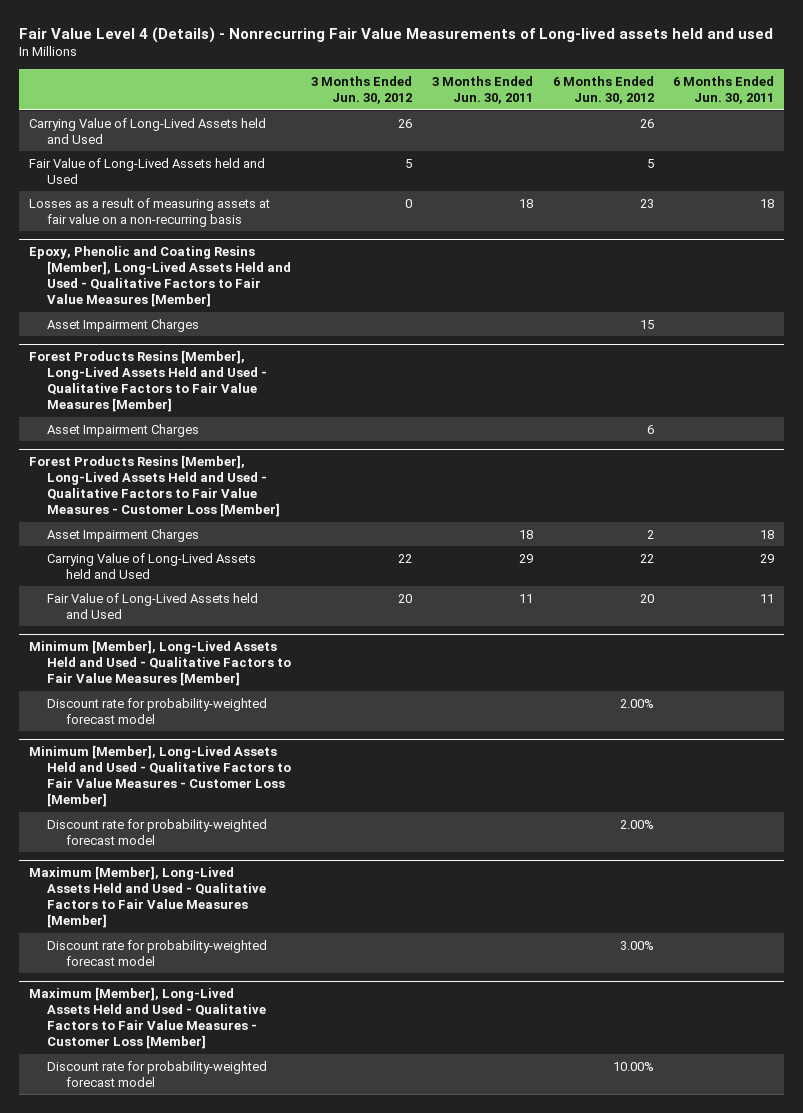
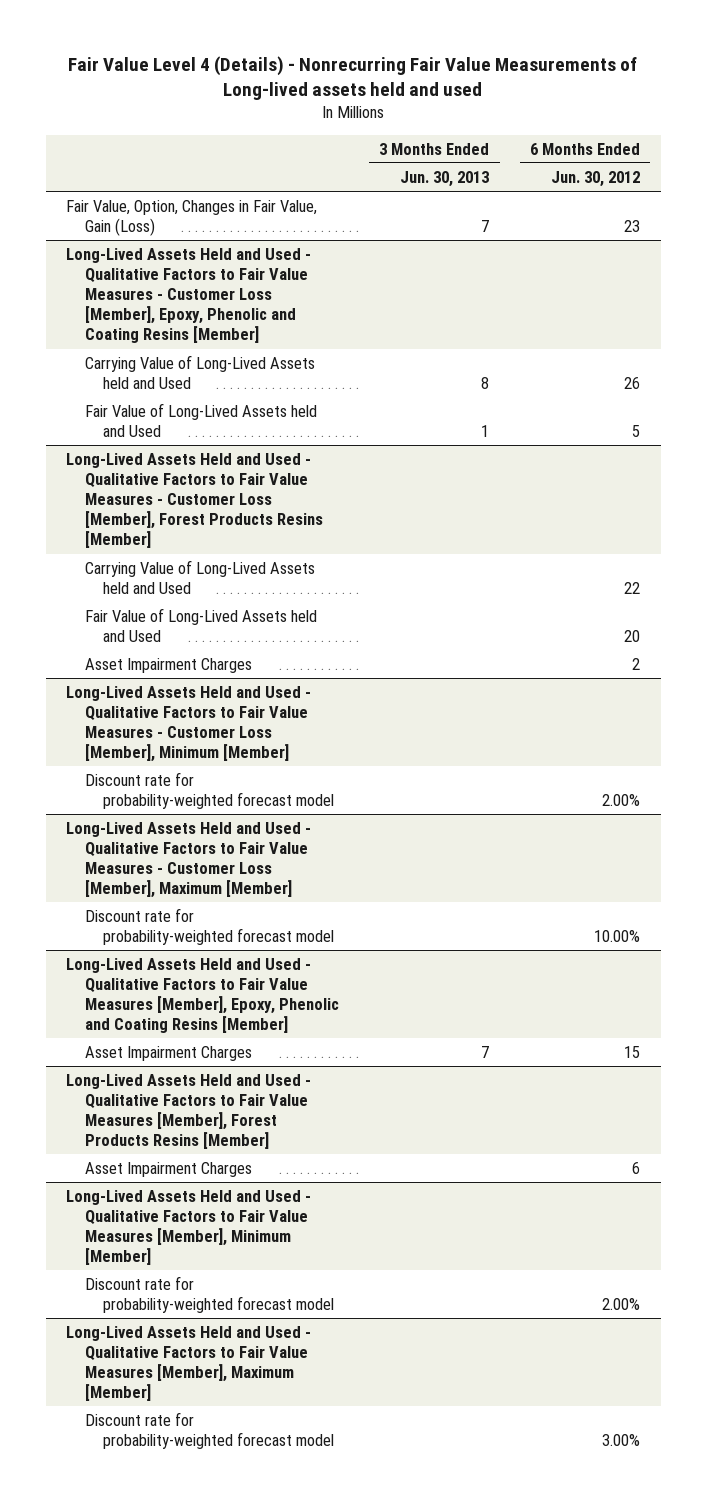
- | 3 Months Ended Jun. 30, 2012 | 3 Months Ended Jun. 30, 2011 | 6 Months Ended Jun. 30, 2012 | 6 Months Ended Jun. 30, 2011
+ | 3 Months Ended Jun. 30, 2013 | 6 Months Ended Jun. 30, 2012
+ Fair Value, Option, Changes in Fair Value, Gain (Loss) | 7 | 23
+ Long-Lived Assets Held and Used - Qualitative Factors to Fair Value Measures - Customer Loss [Member], Epoxy, Phenolic and Coating Resins [Member]
- Losses as a result of measuring assets at fair value on a non-recurring basis | 0 | 18 | 23 | 18
- Epoxy, Phenolic and Coating Resins [Member], Long-Lived Assets Held and Used - Qualitative Factors to Fair Value Measures [Member]
- Asset Impairment Charges | | | 15 |
- Forest Products Resins [Member], Long-Lived Assets Held and Used - Qualitative Factors to Fair Value Measures [Member]
- Asset Impairment Charges | | | 6 |
- Forest Products Resins [Member], Long-Lived Assets Held and Used - Qualitative Factors to Fair Value Measures - Customer Loss [Member]
- Asset Impairment Charges | | 18 | 2 | 18
+ Long-Lived Assets Held and Used - Qualitative Factors to Fair Value Measures - Customer Loss [Member], Forest Products Resins [Member]
- Minimum [Member], Long-Lived Assets Held and Used - Qualitative Factors to Fair Value Measures [Member]
+ Asset Impairment Charges | | 2
+ Long-Lived Assets Held and Used - Qualitative Factors to Fair Value Measures - Customer Loss [Member], Minimum [Member]
- Minimum [Member], Long-Lived Assets Held and Used - Qualitative Factors to Fair Value Measures - Customer Loss [Member]
+ Long-Lived Assets Held and Used - Qualitative Factors to Fair Value Measures - Customer Loss [Member], Maximum [Member]
+ Discount rate for probability-weighted forecast model | | 10.00%
+ Long-Lived Assets Held and Used - Qualitative Factors to Fair Value Measures [Member], Epoxy, Phenolic and Coating Resins [Member]
+ Asset Impairment Charges | 7 | 15
+ Long-Lived Assets Held and Used - Qualitative Factors to Fair Value Measures [Member], Forest Products Resins [Member]
+ Asset Impairment Charges | | 6
+ Long-Lived Assets Held and Used - Qualitative Factors to Fair Value Measures [Member], Minimum [Member]
- Maximum [Member], Long-Lived Assets Held and Used - Qualitative Factors to Fair Value Measures [Member]
+ Long-Lived Assets Held and Used - Qualitative Factors to Fair Value Measures [Member], Maximum [Member]
- Maximum [Member], Long-Lived Assets Held and Used - Qualitative Factors to Fair Value Measures - Customer Loss [Member]
- Discount rate for probability-weighted forecast model | | | 10.00% |

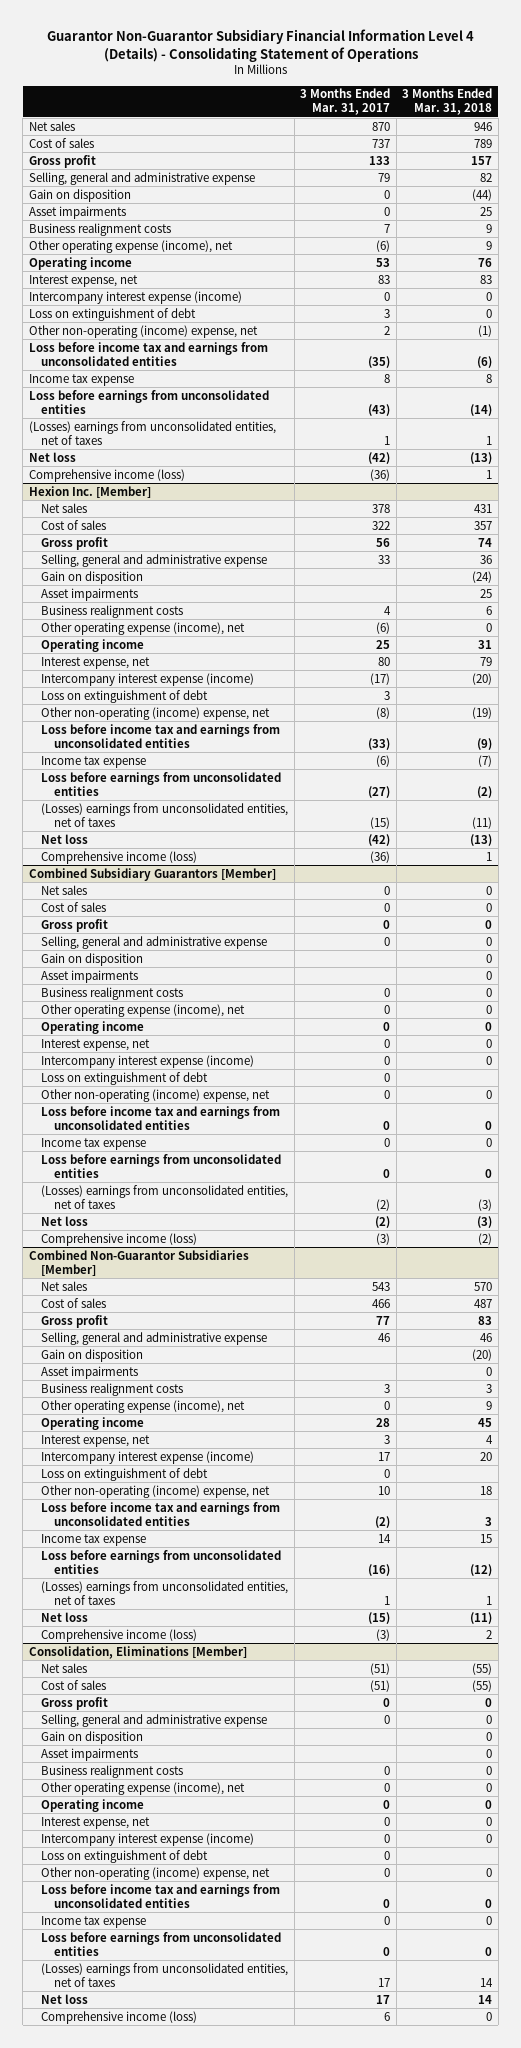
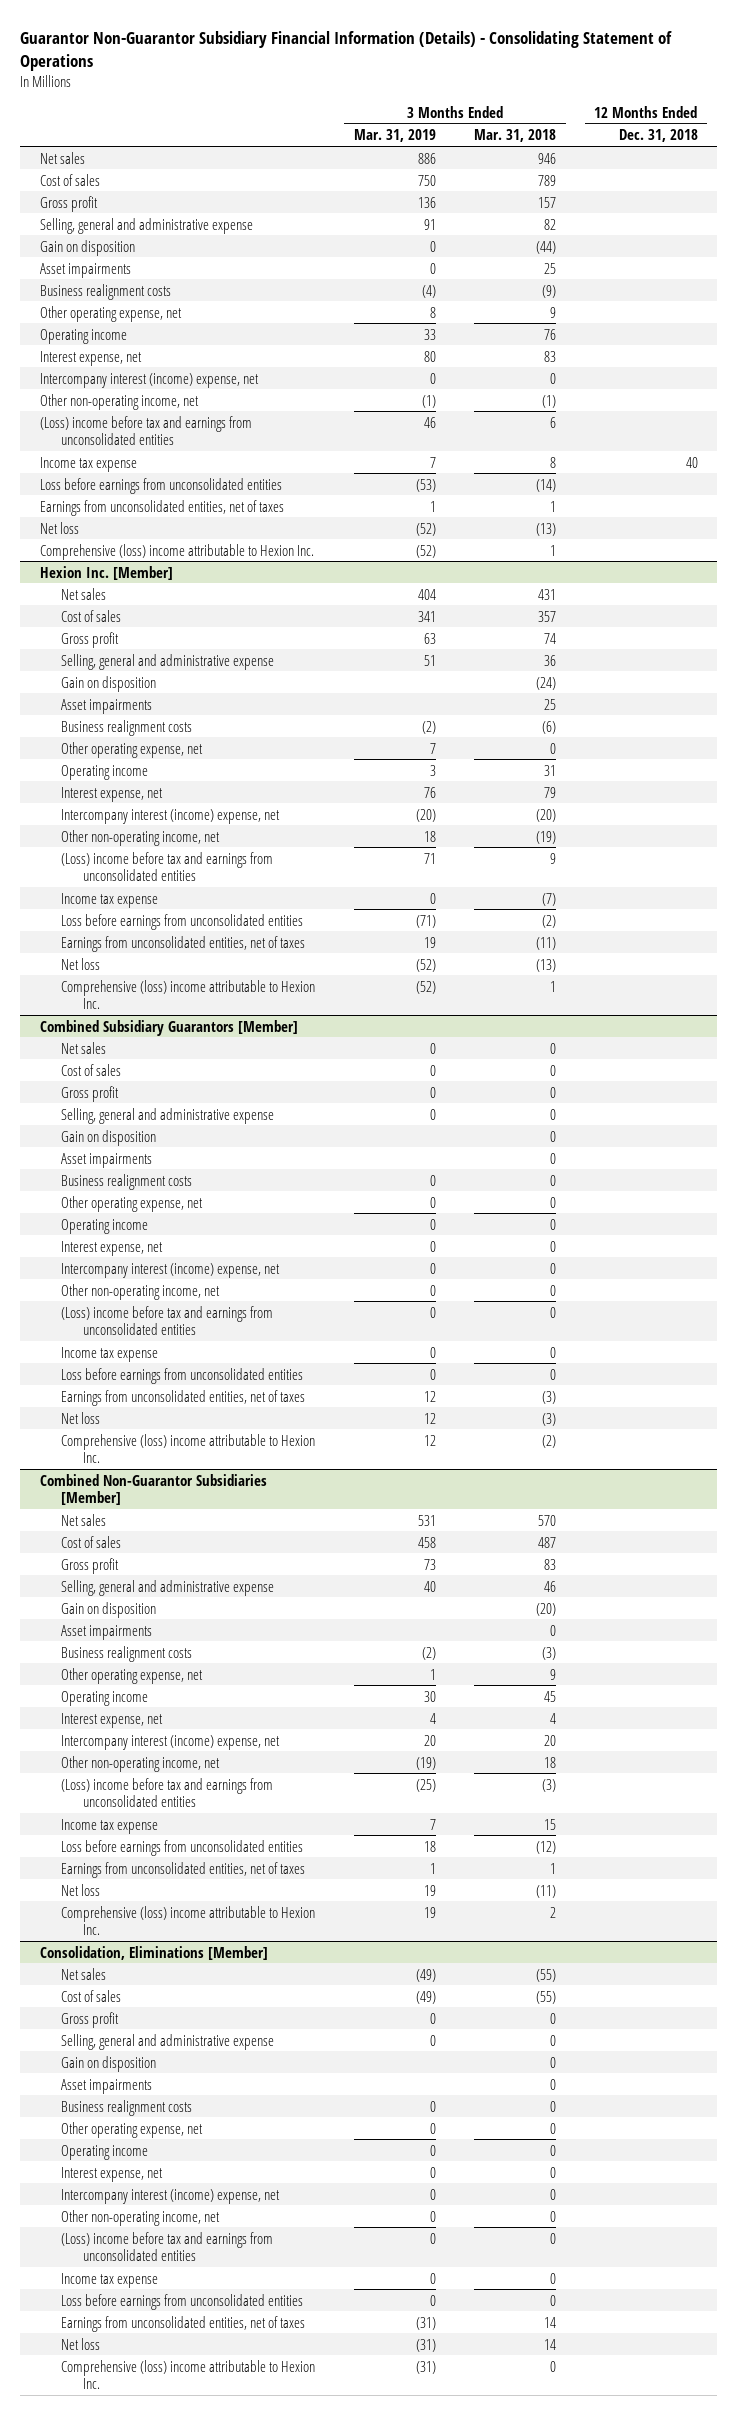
- Guarantor Non-Guarantor Subsidiary Financial Information Level 4 (Details) - Consolidating Statement of Operations
+ Guarantor Non-Guarantor Subsidiary Financial Information (Details) - Consolidating Statement of Operations
- | 3 Months Ended Mar. 31, 2017 | 3 Months Ended Mar. 31, 2018
+ | 3 Months Ended Mar. 31, 2019 | 3 Months Ended Mar. 31, 2018 | 12 Months Ended Dec. 31, 2018
- Business realignment costs | 7 | 9
- Other operating expense (income), net | (6) | 9
+ Business realignment costs | (4) | (9) |
+ Other operating expense, net | 8 | 9 |
- Intercompany interest expense (income) | 0 | 0
- Loss on extinguishment of debt | 3 | 0
- Other non-operating (income) expense, net | 2 | (1)
- Loss before income tax and earnings from unconsolidated entities | (35) | (6)
+ Intercompany interest (income) expense, net | 0 | 0 |
+ Other non-operating income, net | (1) | (1) |
+ (Loss) income before tax and earnings from unconsolidated entities | 46 | 6 |
- (Losses) earnings from unconsolidated entities, net of taxes | 1 | 1
+ Earnings from unconsolidated entities, net of taxes | 1 | 1 |
- Comprehensive income (loss) | (36) | 1
+ Comprehensive (loss) income attributable to Hexion Inc. | (52) | 1 |
@ Hexion Inc. [Member]
- Business realignment costs | 4 | 6
- Other operating expense (income), net | (6) | 0
+ Business realignment costs | (2) | (6) |
+ Other operating expense, net | 7 | 0 |
- Intercompany interest expense (income) | (17) | (20)
- Loss on extinguishment of debt | 3 |
- Other non-operating (income) expense, net | (8) | (19)
- Loss before income tax and earnings from unconsolidated entities | (33) | (9)
+ Intercompany interest (income) expense, net | (20) | (20) |
+ Other non-operating income, net | 18 | (19) |
+ (Loss) income before tax and earnings from unconsolidated entities | 71 | 9 |
- (Losses) earnings from unconsolidated entities, net of taxes | (15) | (11)
+ Earnings from unconsolidated entities, net of taxes | 19 | (11) |
- Comprehensive income (loss) | (36) | 1
+ Comprehensive (loss) income attributable to Hexion Inc. | (52) | 1 |
@ Combined Subsidiary Guarantors [Member]
- Other operating expense (income), net | 0 | 0
+ Other operating expense, net | 0 | 0 |
- Intercompany interest expense (income) | 0 | 0
- Loss on extinguishment of debt | 0 |
- Other non-operating (income) expense, net | 0 | 0
- Loss before income tax and earnings from unconsolidated entities | 0 | 0
+ Intercompany interest (income) expense, net | 0 | 0 |
+ Other non-operating income, net | 0 | 0 |
+ (Loss) income before tax and earnings from unconsolidated entities | 0 | 0 |
- (Losses) earnings from unconsolidated entities, net of taxes | (2) | (3)
+ Earnings from unconsolidated entities, net of taxes | 12 | (3) |
- Comprehensive income (loss) | (3) | (2)
+ Comprehensive (loss) income attributable to Hexion Inc. | 12 | (2) |
@ Combined Non-Guarantor Subsidiaries [Member]
- Business realignment costs | 3 | 3
- Other operating expense (income), net | 0 | 9
+ Business realignment costs | (2) | (3) |
+ Other operating expense, net | 1 | 9 |
- Intercompany interest expense (income) | 17 | 20
- Loss on extinguishment of debt | 0 |
- Other non-operating (income) expense, net | 10 | 18
- Loss before income tax and earnings from unconsolidated entities | (2) | 3
+ Intercompany interest (income) expense, net | 20 | 20 |
+ Other non-operating income, net | (19) | 18 |
+ (Loss) income before tax and earnings from unconsolidated entities | (25) | (3) |
- (Losses) earnings from unconsolidated entities, net of taxes | 1 | 1
+ Earnings from unconsolidated entities, net of taxes | 1 | 1 |
- Comprehensive income (loss) | (3) | 2
+ Comprehensive (loss) income attributable to Hexion Inc. | 19 | 2 |
@ Consolidation, Eliminations [Member]
- Other operating expense (income), net | 0 | 0
+ Other operating expense, net | 0 | 0 |
- Intercompany interest expense (income) | 0 | 0
- Loss on extinguishment of debt | 0 |
- Other non-operating (income) expense, net | 0 | 0
- Loss before income tax and earnings from unconsolidated entities | 0 | 0
+ Intercompany interest (income) expense, net | 0 | 0 |
+ Other non-operating income, net | 0 | 0 |
+ (Loss) income before tax and earnings from unconsolidated entities | 0 | 0 |
- (Losses) earnings from unconsolidated entities, net of taxes | 17 | 14
+ Earnings from unconsolidated entities, net of taxes | (31) | 14 |
- Comprehensive income (loss) | 6 | 0
+ Comprehensive (loss) income attributable to Hexion Inc. | (31) | 0 |

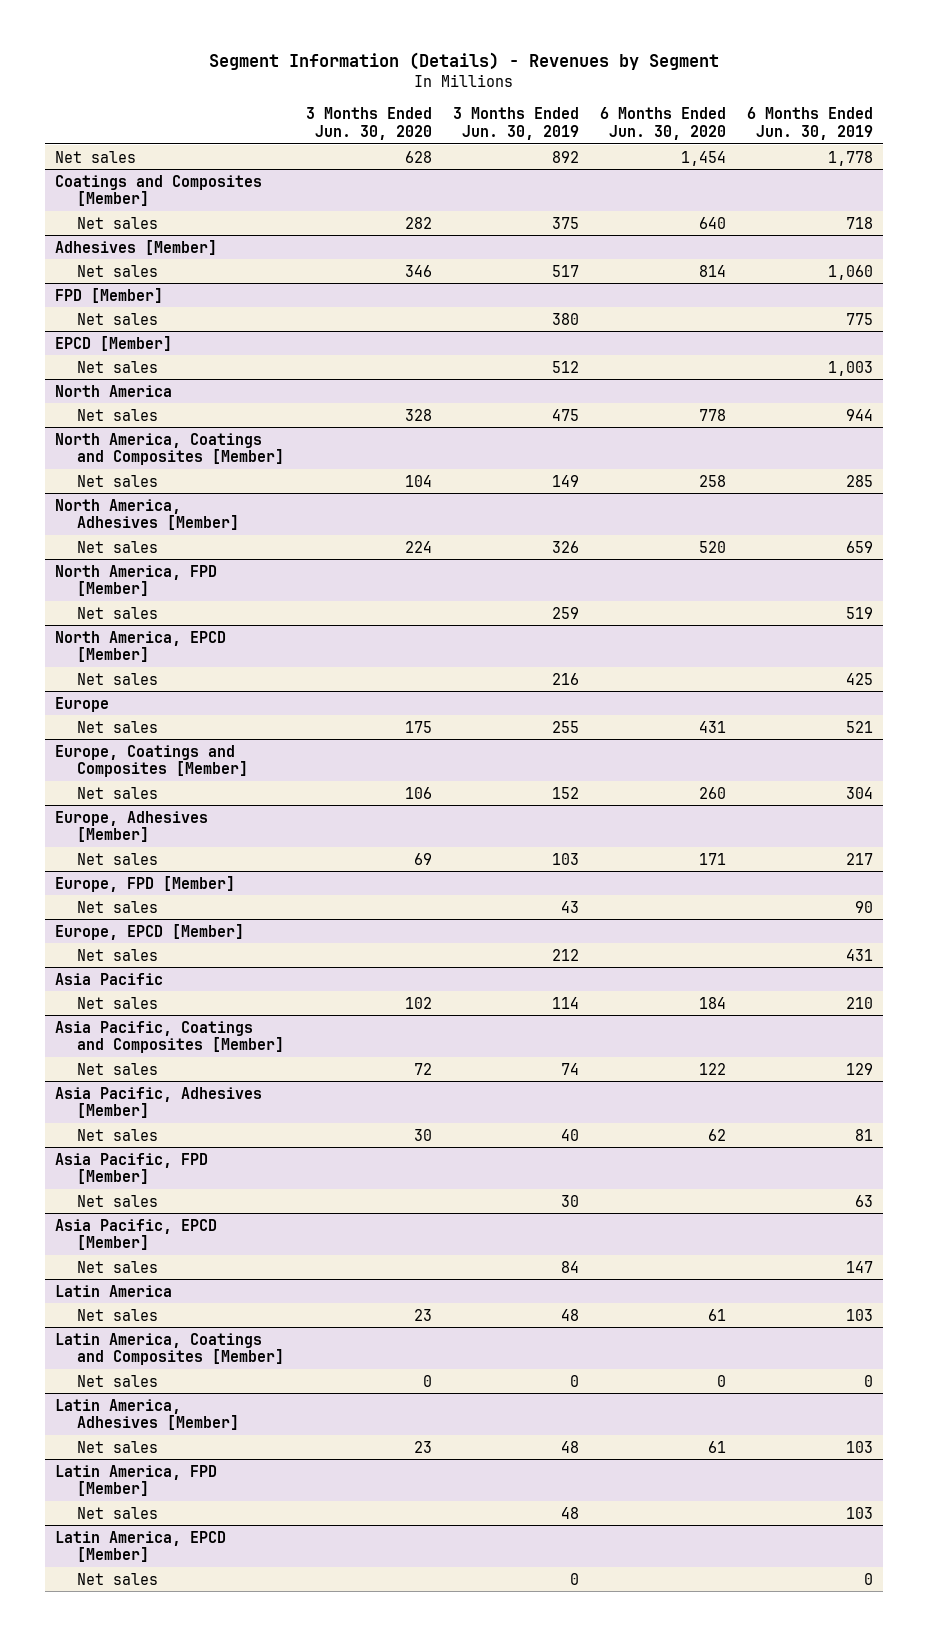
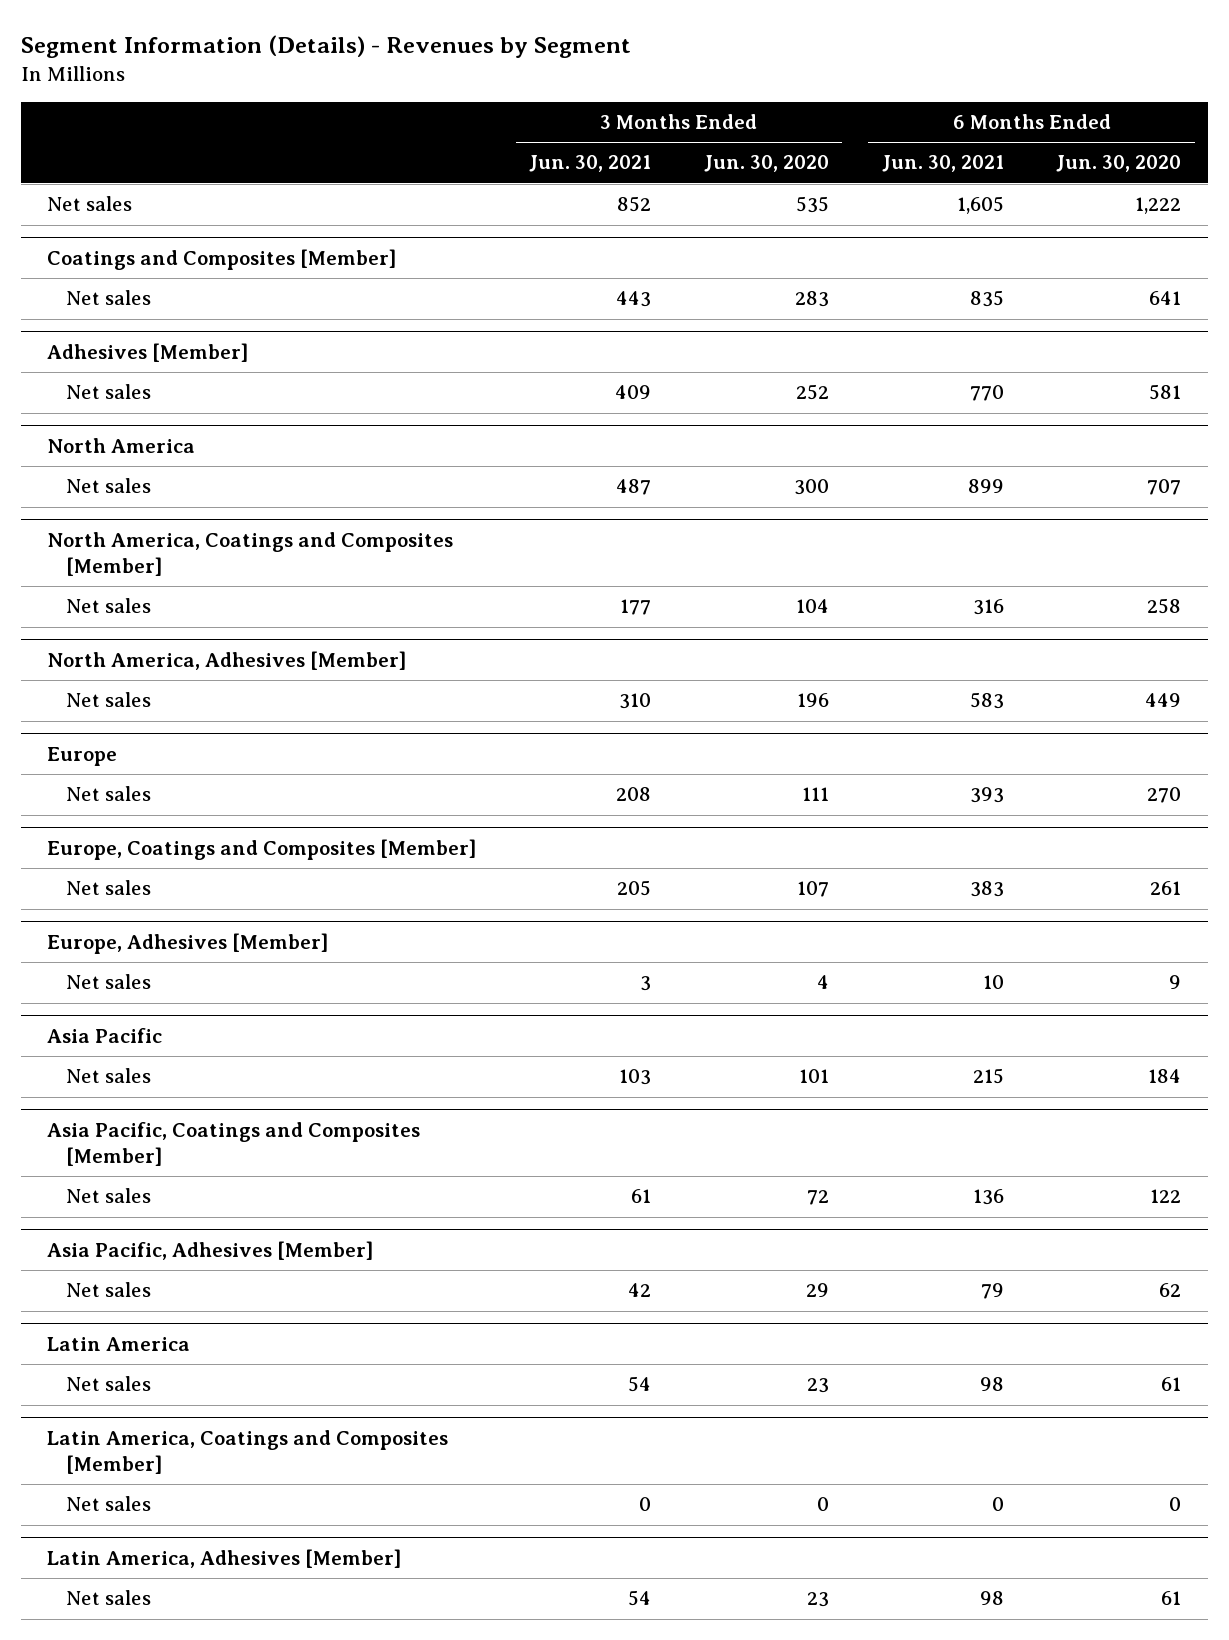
- | 3 Months Ended Jun. 30, 2020 | 3 Months Ended Jun. 30, 2019 | 6 Months Ended Jun. 30, 2020 | 6 Months Ended Jun. 30, 2019
+ | 3 Months Ended Jun. 30, 2021 | 3 Months Ended Jun. 30, 2020 | 6 Months Ended Jun. 30, 2021 | 6 Months Ended Jun. 30, 2020
- Net sales | 628 | 892 | 1,454 | 1,778
+ Net sales | 852 | 535 | 1,605 | 1,222
@ Coatings and Composites [Member]
- Net sales | 282 | 375 | 640 | 718
+ Net sales | 443 | 283 | 835 | 641
@ Adhesives [Member]
- Net sales | 346 | 517 | 814 | 1,060
- FPD [Member]
- Net sales | | 380 | | 775
- EPCD [Member]
- Net sales | | 512 | | 1,003
@ Adhesives [Member]
+ Net sales | 409 | 252 | 770 | 581
@ North America
- Net sales | 328 | 475 | 778 | 944
+ Net sales | 487 | 300 | 899 | 707
@ North America, Adhesives [Member]
- Net sales | 224 | 326 | 520 | 659
- North America, FPD [Member]
- Net sales | | 259 | | 519
- North America, EPCD [Member]
- Net sales | | 216 | | 425
@ North America, Adhesives [Member]
+ Net sales | 310 | 196 | 583 | 449
@ Europe
- Net sales | 175 | 255 | 431 | 521
+ Net sales | 208 | 111 | 393 | 270
@ Europe, Coatings and Composites [Member]
- Net sales | 106 | 152 | 260 | 304
+ Net sales | 205 | 107 | 383 | 261
@ Europe, Adhesives [Member]
- Net sales | 69 | 103 | 171 | 217
- Europe, FPD [Member]
- Net sales | | 43 | | 90
- Europe, EPCD [Member]
- Net sales | | 212 | | 431
@ Europe, Adhesives [Member]
+ Net sales | 3 | 4 | 10 | 9
@ Asia Pacific
- Net sales | 102 | 114 | 184 | 210
+ Net sales | 103 | 101 | 215 | 184
@ Asia Pacific, Adhesives [Member]
- Net sales | 30 | 40 | 62 | 81
- Asia Pacific, FPD [Member]
- Net sales | | 30 | | 63
- Asia Pacific, EPCD [Member]
- Net sales | | 84 | | 147
@ Asia Pacific, Adhesives [Member]
+ Net sales | 42 | 29 | 79 | 62
- Latin America, FPD [Member]
- Net sales | | 48 | | 103
- Latin America, EPCD [Member]
- Net sales | | 0 | | 0

